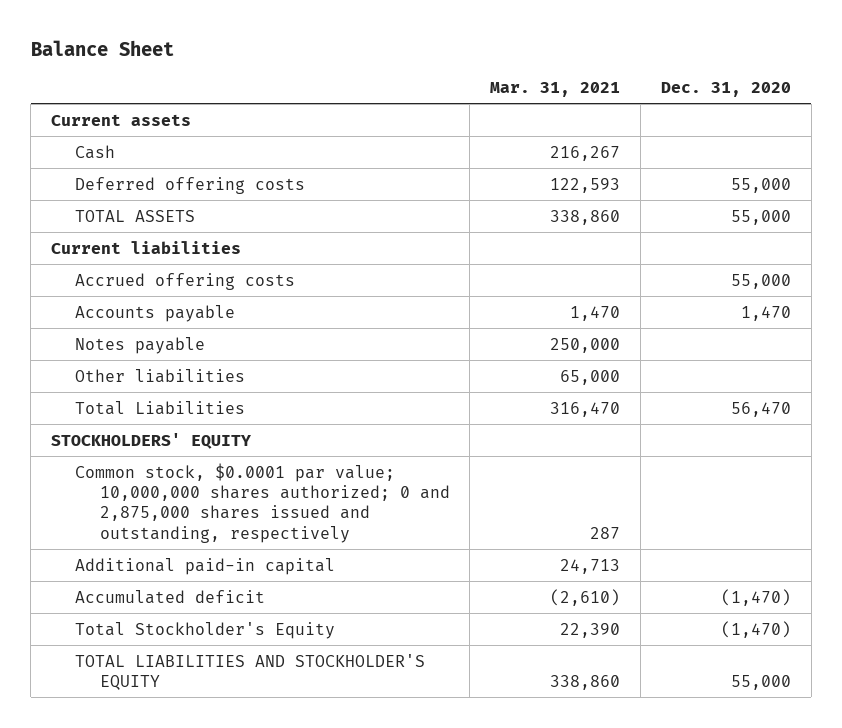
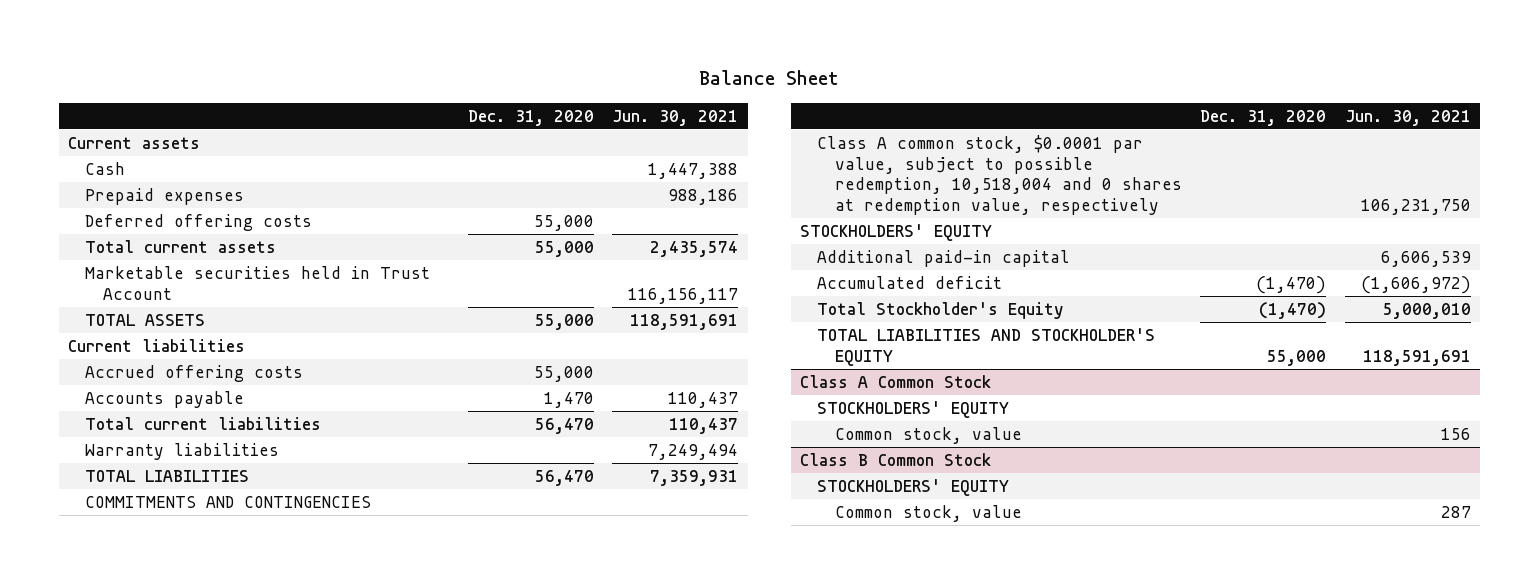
- | Mar. 31, 2021 | Dec. 31, 2020
+ | Dec. 31, 2020 | Jun. 30, 2021
+ Prepaid expenses | | 988,186
+ Total current assets | 55,000 | 2,435,574
+ Marketable securities held in Trust Account | | 116,156,117
- Notes payable | 250,000 |
- Other liabilities | 65,000 |
- Total Liabilities | 316,470 | 56,470
+ Total current liabilities | 56,470 | 110,437
+ Warranty liabilities | | 7,249,494
+ TOTAL LIABILITIES | 56,470 | 7,359,931
+ COMMITMENTS AND CONTINGENCIES
+ Class A common stock, $0.0001 par value, subject to possible redemption, 10,518,004 and 0 shares at redemption value, respectively | | 106,231,750
- Common stock, $0.0001 par value; 10,000,000 shares authorized; 0 and 2,875,000 shares issued and outstanding, respectively | 287 |
+ Class A Common Stock
+ STOCKHOLDERS' EQUITY
+ Common stock, value | | 156
+ Class B Common Stock
+ STOCKHOLDERS' EQUITY
+ Common stock, value | | 287

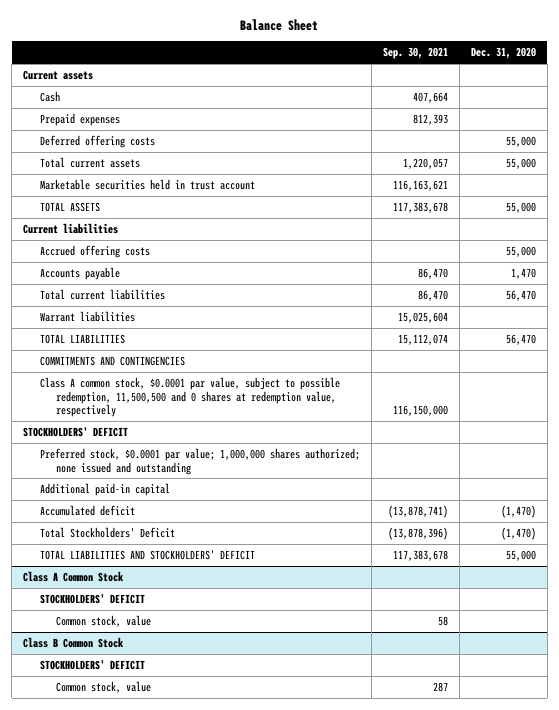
- | Dec. 31, 2020 | Jun. 30, 2021
+ | Sep. 30, 2021 | Dec. 31, 2020
- Marketable securities held in Trust Account | | 116,156,117
+ Marketable securities held in trust account | 116,163,621 |
- Warranty liabilities | | 7,249,494
+ Warrant liabilities | 15,025,604 |
- Class A common stock, $0.0001 par value, subject to possible redemption, 10,518,004 and 0 shares at redemption value, respectively | | 106,231,750
- STOCKHOLDERS' EQUITY
+ Class A common stock, $0.0001 par value, subject to possible redemption, 11,500,500 and 0 shares at redemption value, respectively | 116,150,000 |
+ STOCKHOLDERS' DEFICIT
+ Preferred stock, $0.0001 par value; 1,000,000 shares authorized; none issued and outstanding
- Total Stockholder's Equity | (1,470) | 5,000,010
- TOTAL LIABILITIES AND STOCKHOLDER'S EQUITY | 55,000 | 118,591,691
+ Total Stockholders' Deficit | (13,878,396) | (1,470)
+ TOTAL LIABILITIES AND STOCKHOLDERS' DEFICIT | 117,383,678 | 55,000
@ Class A Common Stock
- STOCKHOLDERS' EQUITY
+ STOCKHOLDERS' DEFICIT
@ Class B Common Stock
- STOCKHOLDERS' EQUITY
+ STOCKHOLDERS' DEFICIT

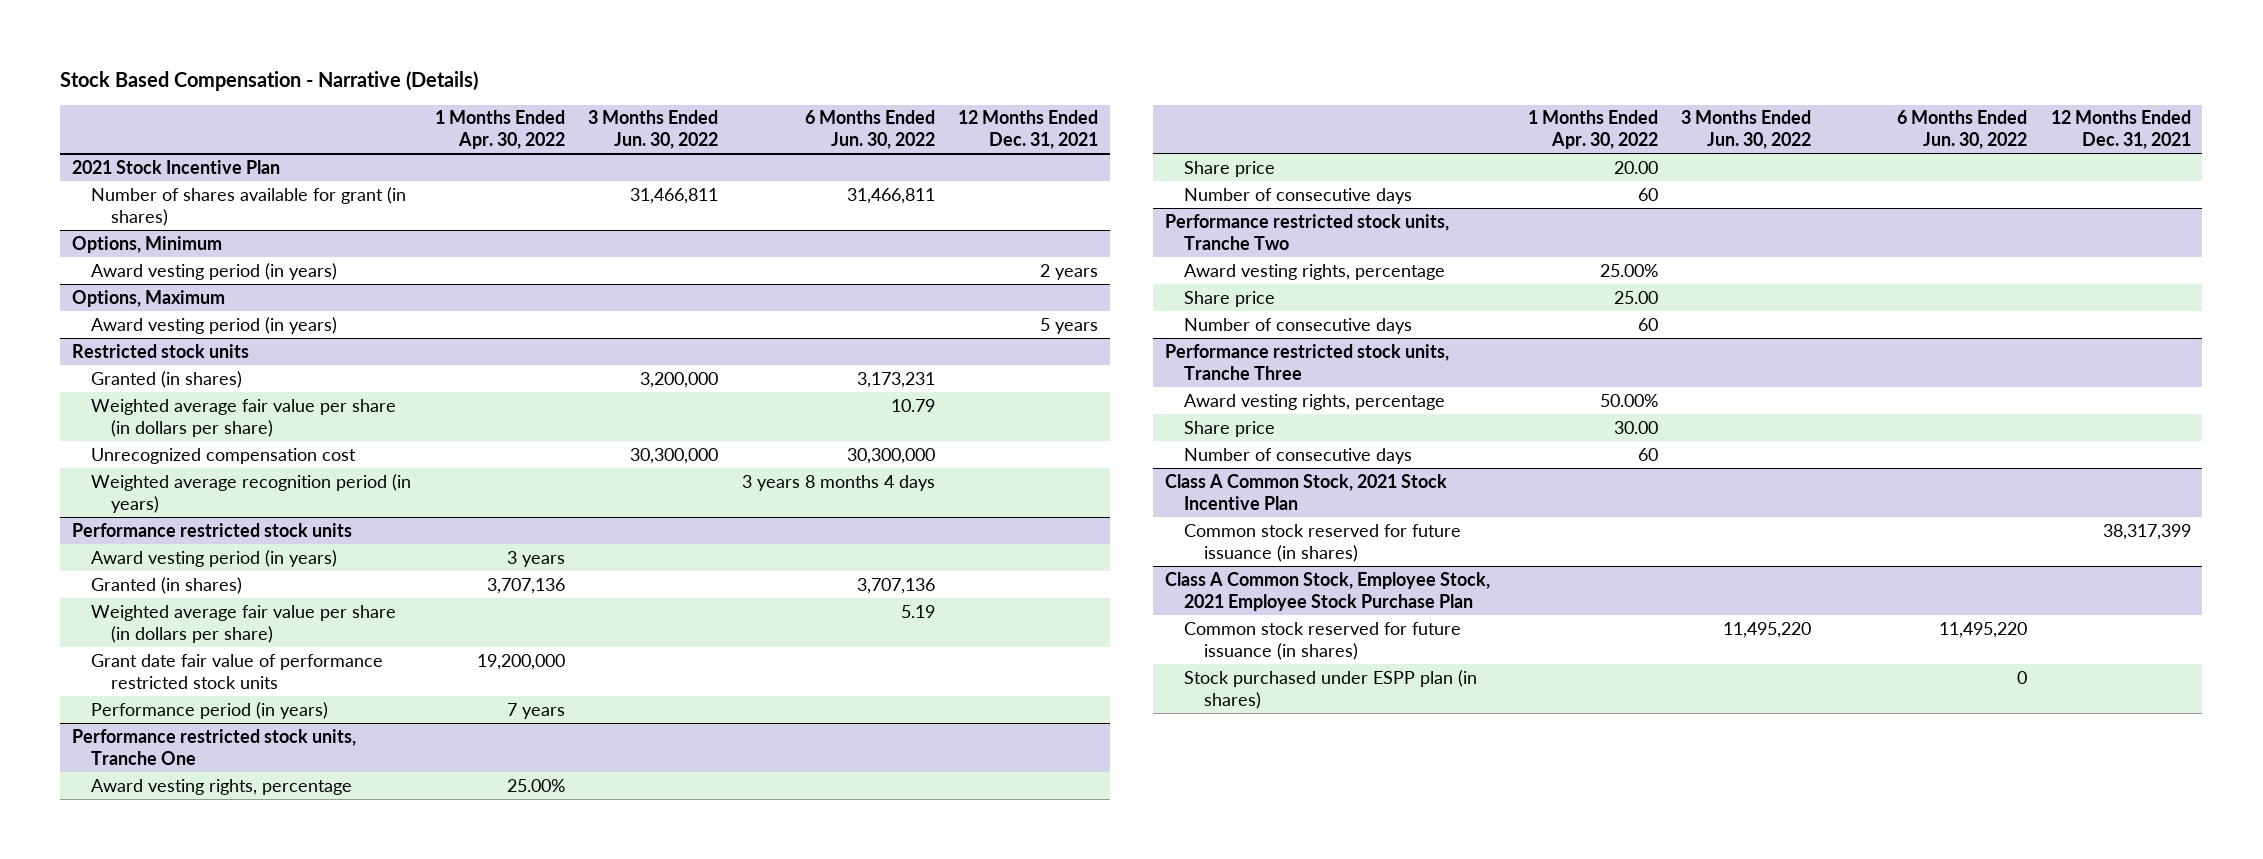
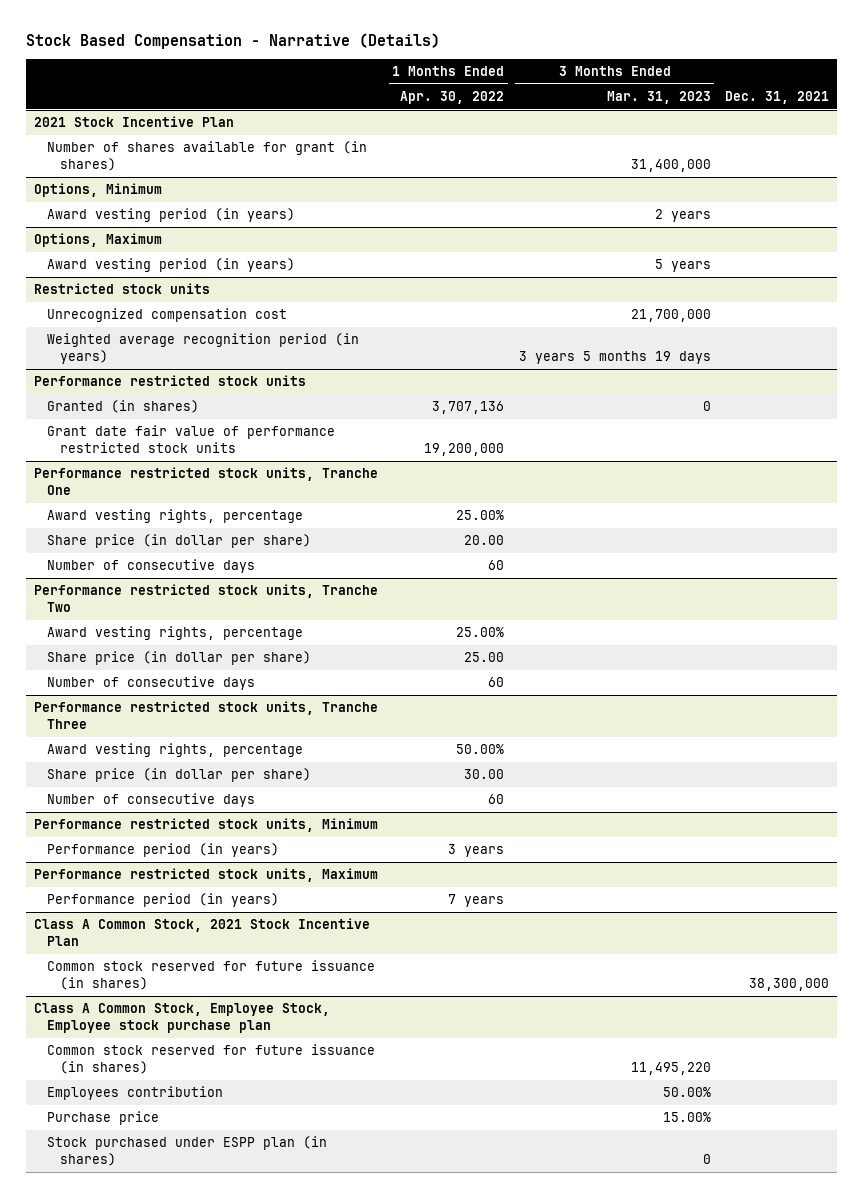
- | 1 Months Ended Apr. 30, 2022 | 3 Months Ended Jun. 30, 2022 | 6 Months Ended Jun. 30, 2022 | 12 Months Ended Dec. 31, 2021
+ | 1 Months Ended Apr. 30, 2022 | 3 Months Ended Mar. 31, 2023 | Dec. 31, 2021
@ Restricted stock units
- Granted (in shares) | | 3,200,000 | 3,173,231 |
- Weighted average fair value per share (in dollars per share) | | | 10.79 |
@ Performance restricted stock units
- Award vesting period (in years) | 3 years | | |
- Weighted average fair value per share (in dollars per share) | | | 5.19 |
- Performance period (in years) | 7 years | | |
@ Performance restricted stock units, Tranche One
- Share price | 20.00 | | |
+ Share price (in dollar per share) | 20.00 | |
@ Performance restricted stock units, Tranche Two
- Share price | 25.00 | | |
+ Share price (in dollar per share) | 25.00 | |
@ Performance restricted stock units, Tranche Three
- Share price | 30.00 | | |
+ Share price (in dollar per share) | 30.00 | |
+ Performance restricted stock units, Minimum
+ Performance period (in years) | 3 years | |
+ Performance restricted stock units, Maximum
+ Performance period (in years) | 7 years | |
- Class A Common Stock, Employee Stock, 2021 Employee Stock Purchase Plan
+ Class A Common Stock, Employee Stock, Employee stock purchase plan
+ Employees contribution | | 50.00% |
+ Purchase price | | 15.00% |

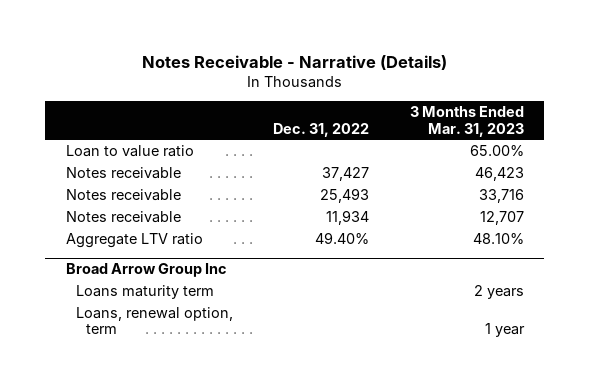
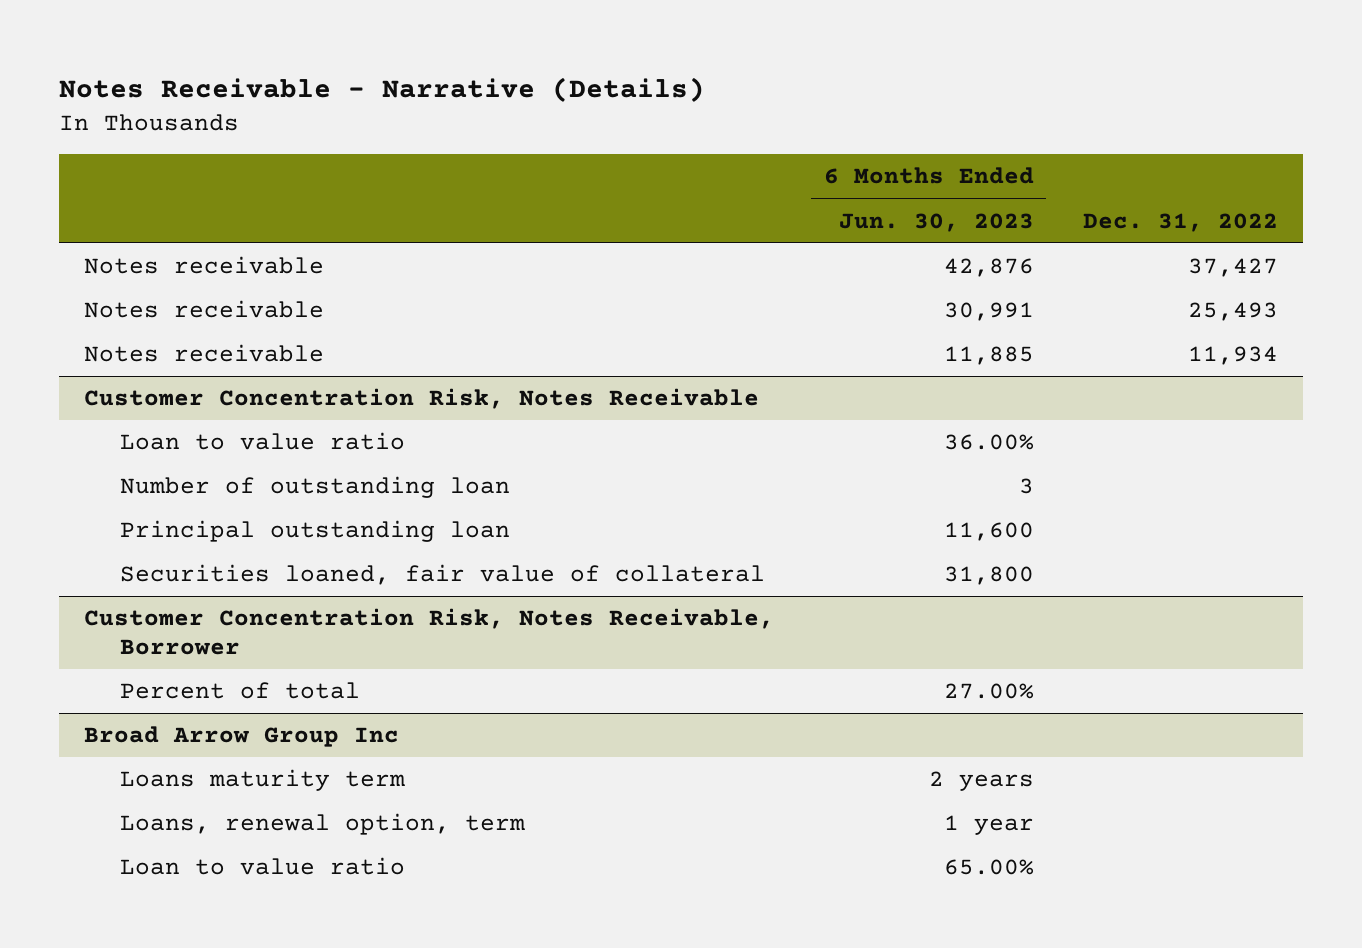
- | Dec. 31, 2022 | 3 Months Ended Mar. 31, 2023
+ | 6 Months Ended Jun. 30, 2023 | Dec. 31, 2022
- Loan to value ratio | | 65.00%
- Aggregate LTV ratio | 49.40% | 48.10%
+ Customer Concentration Risk, Notes Receivable
+ Loan to value ratio | 36.00% |
+ Number of outstanding loan | 3 |
+ Principal outstanding loan | 11,600 |
+ Securities loaned, fair value of collateral | 31,800 |
+ Customer Concentration Risk, Notes Receivable, Borrower
+ Percent of total | 27.00% |
@ Broad Arrow Group Inc
+ Loan to value ratio | 65.00% |

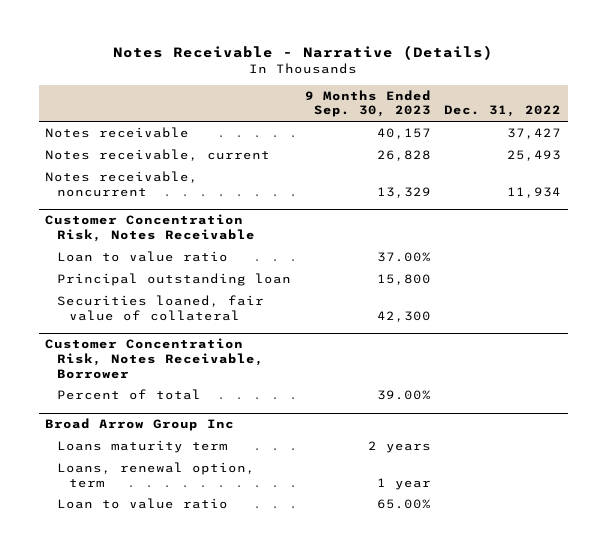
- | 6 Months Ended Jun. 30, 2023 | Dec. 31, 2022
+ | 9 Months Ended Sep. 30, 2023 | Dec. 31, 2022
- Notes receivable | 30,991 | 25,493
- Notes receivable | 11,885 | 11,934
+ Notes receivable, current | 26,828 | 25,493
+ Notes receivable, noncurrent | 13,329 | 11,934
@ Customer Concentration Risk, Notes Receivable
- Number of outstanding loan | 3 |

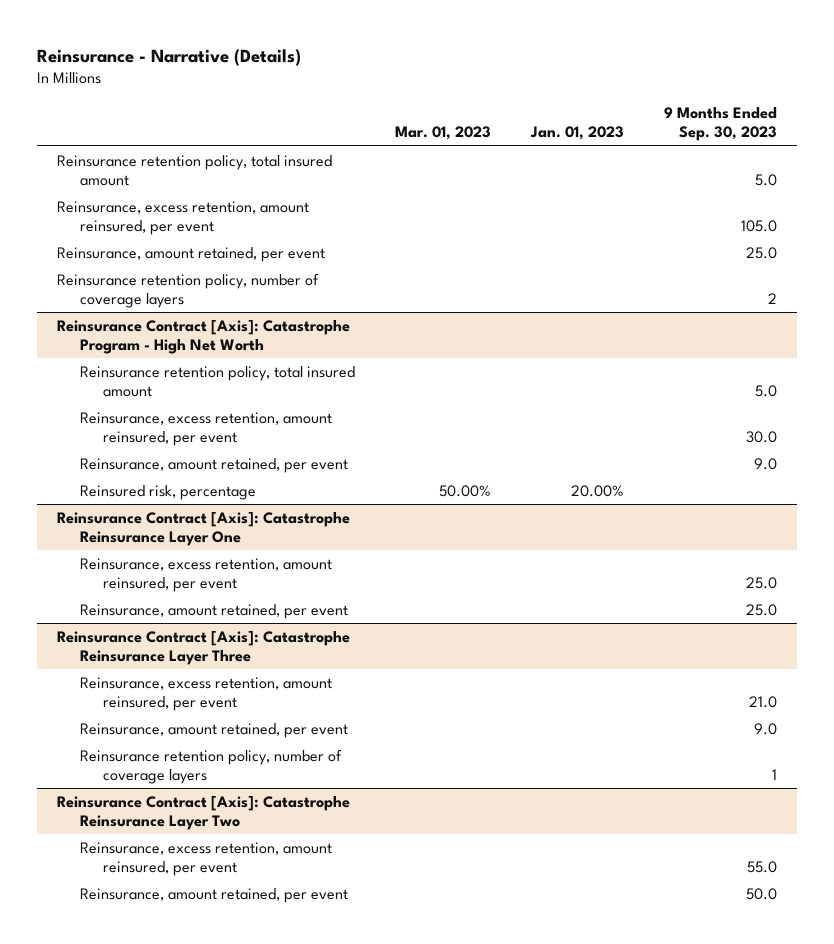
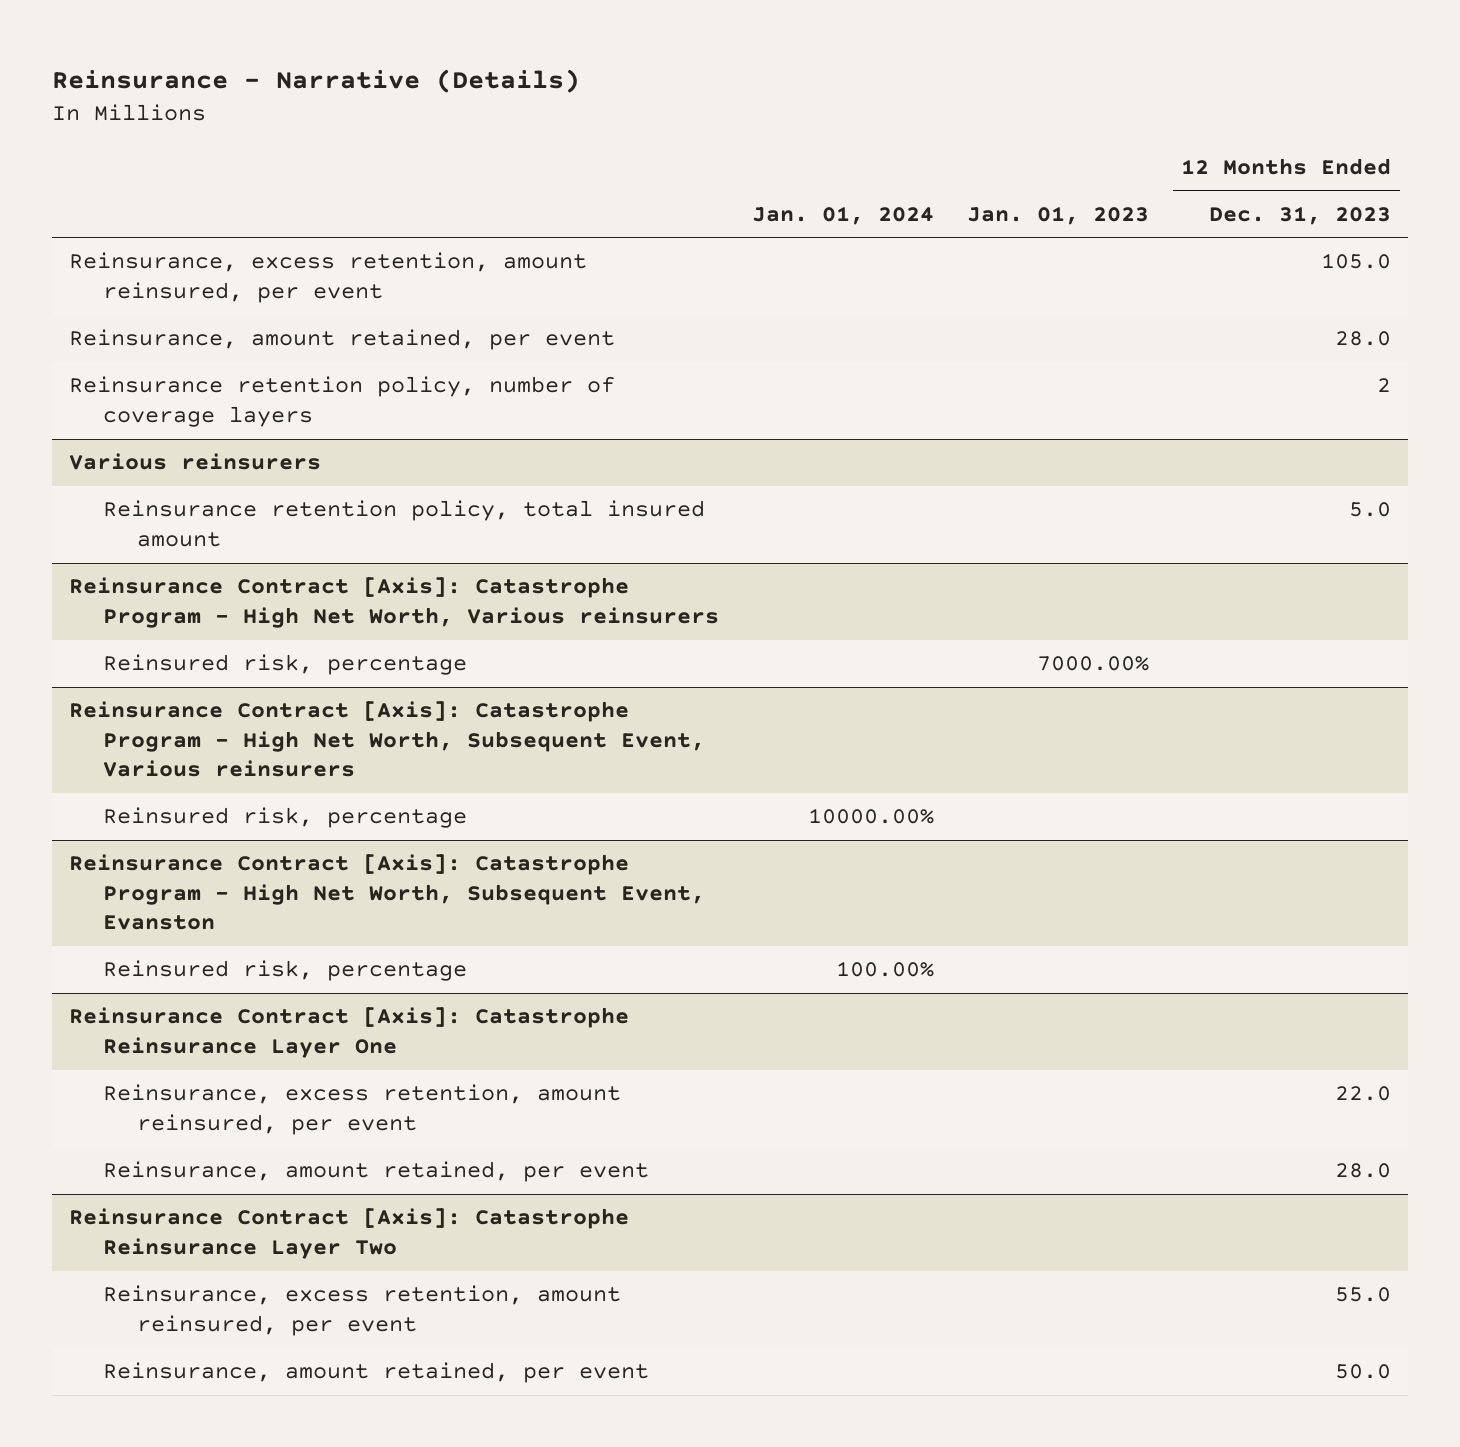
- | Mar. 01, 2023 | Jan. 01, 2023 | 9 Months Ended Sep. 30, 2023
+ | Jan. 01, 2024 | Jan. 01, 2023 | 12 Months Ended Dec. 31, 2023
- Reinsurance retention policy, total insured amount | | | 5.0
- Reinsurance Contract [Axis]: Catastrophe Program - High Net Worth
- Reinsurance retention policy, total insured amount | | | 5.0
- Reinsurance, excess retention, amount reinsured, per event | | | 30.0
- Reinsurance, amount retained, per event | | | 9.0
- Reinsured risk, percentage | 50.00% | 20.00% |
+ Various reinsurers
+ Reinsurance retention policy, total insured amount | | | 5.0
+ Reinsurance Contract [Axis]: Catastrophe Program - High Net Worth, Various reinsurers
+ Reinsured risk, percentage | | 7000.00% |
+ Reinsurance Contract [Axis]: Catastrophe Program - High Net Worth, Subsequent Event, Various reinsurers
+ Reinsured risk, percentage | 10000.00% | |
+ Reinsurance Contract [Axis]: Catastrophe Program - High Net Worth, Subsequent Event, Evanston
+ Reinsured risk, percentage | 100.00% | |
- Reinsurance Contract [Axis]: Catastrophe Reinsurance Layer Three
- Reinsurance, excess retention, amount reinsured, per event | | | 21.0
- Reinsurance, amount retained, per event | | | 9.0
- Reinsurance retention policy, number of coverage layers | | | 1

